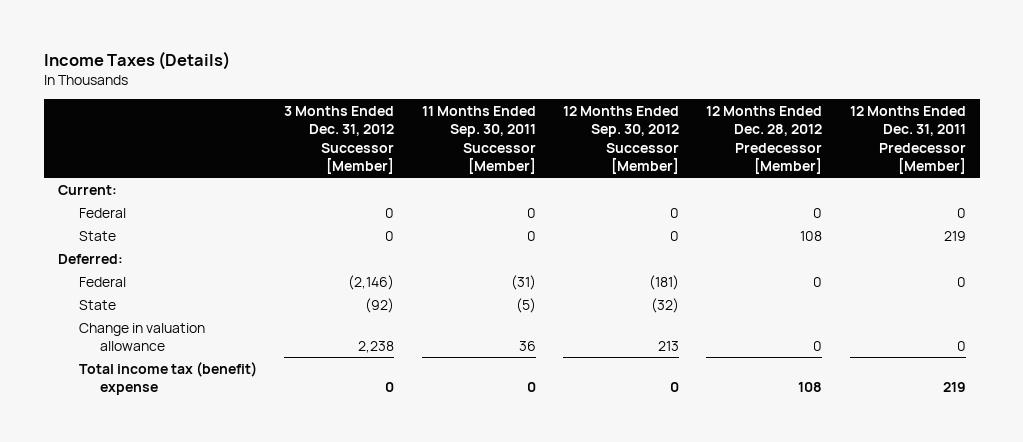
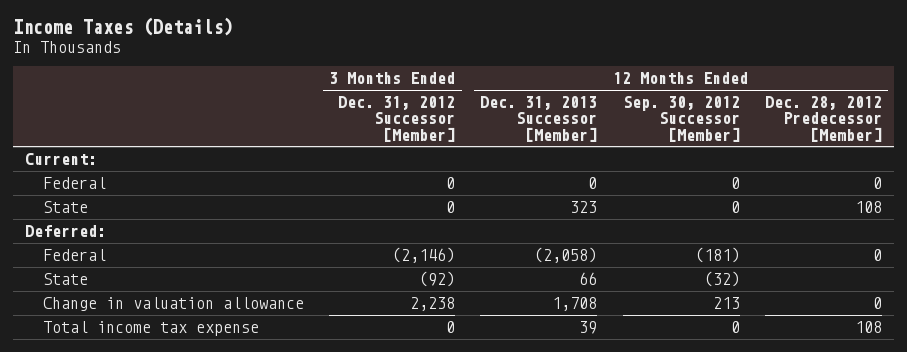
- | 3 Months Ended Dec. 31, 2012 Successor [Member] | 11 Months Ended Sep. 30, 2011 Successor [Member] | 12 Months Ended Sep. 30, 2012 Successor [Member] | 12 Months Ended Dec. 28, 2012 Predecessor [Member] | 12 Months Ended Dec. 31, 2011 Predecessor [Member]
+ | 3 Months Ended Dec. 31, 2012 Successor [Member] | 12 Months Ended Dec. 31, 2013 Successor [Member] | 12 Months Ended Sep. 30, 2012 Successor [Member] | 12 Months Ended Dec. 28, 2012 Predecessor [Member]
- Total income tax (benefit) expense | 0 | 0 | 0 | 108 | 219
+ Total income tax expense | 0 | 39 | 0 | 108

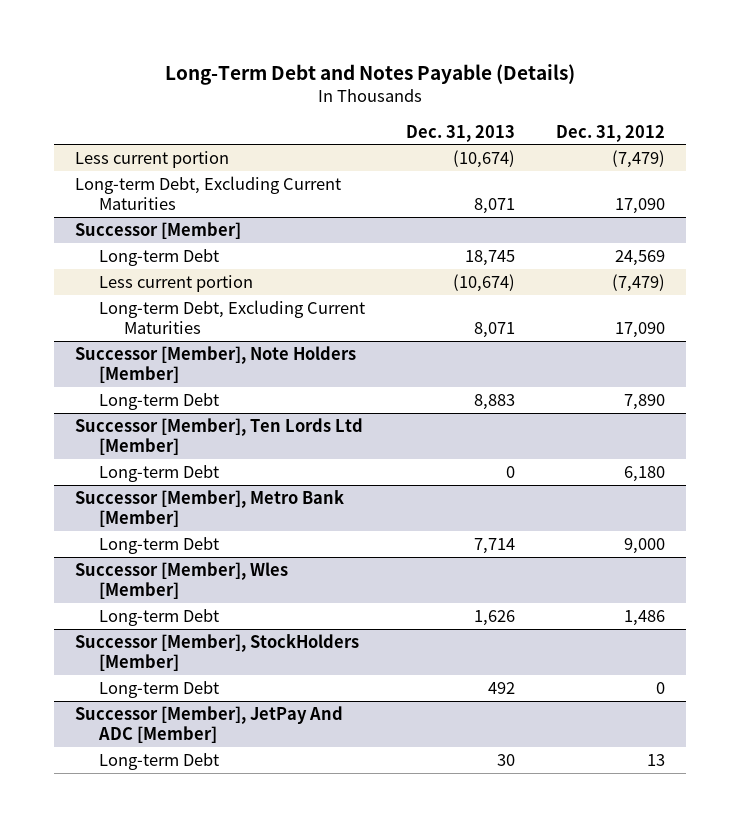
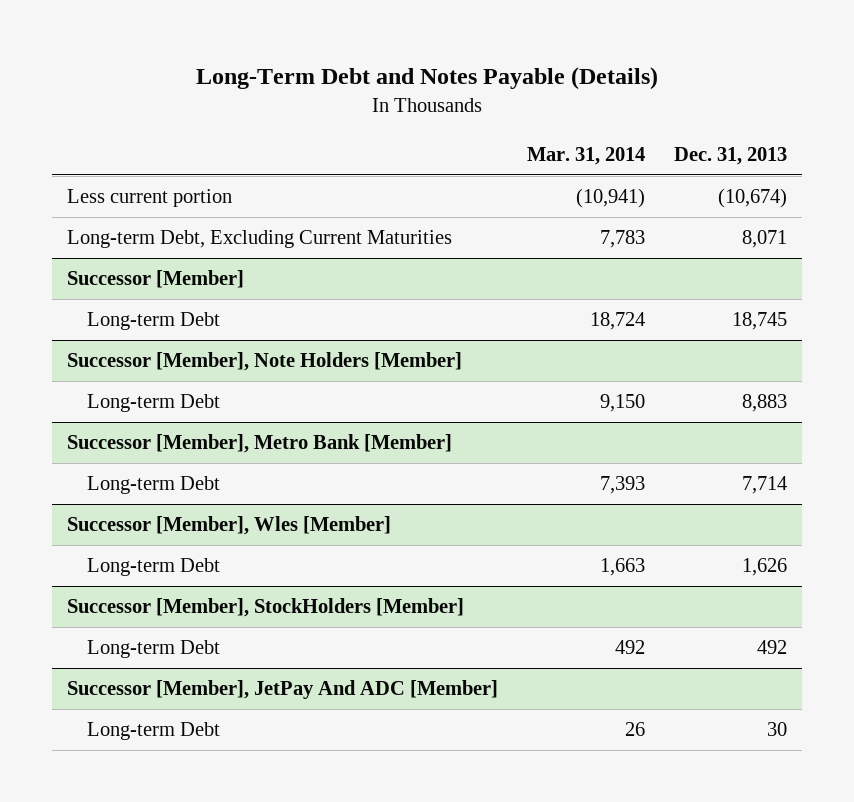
- | Dec. 31, 2013 | Dec. 31, 2012
+ | Mar. 31, 2014 | Dec. 31, 2013
@ Successor [Member]
- Less current portion | (10,674) | (7,479)
- Long-term Debt, Excluding Current Maturities | 8,071 | 17,090
- Successor [Member], Ten Lords Ltd [Member]
- Long-term Debt | 0 | 6,180

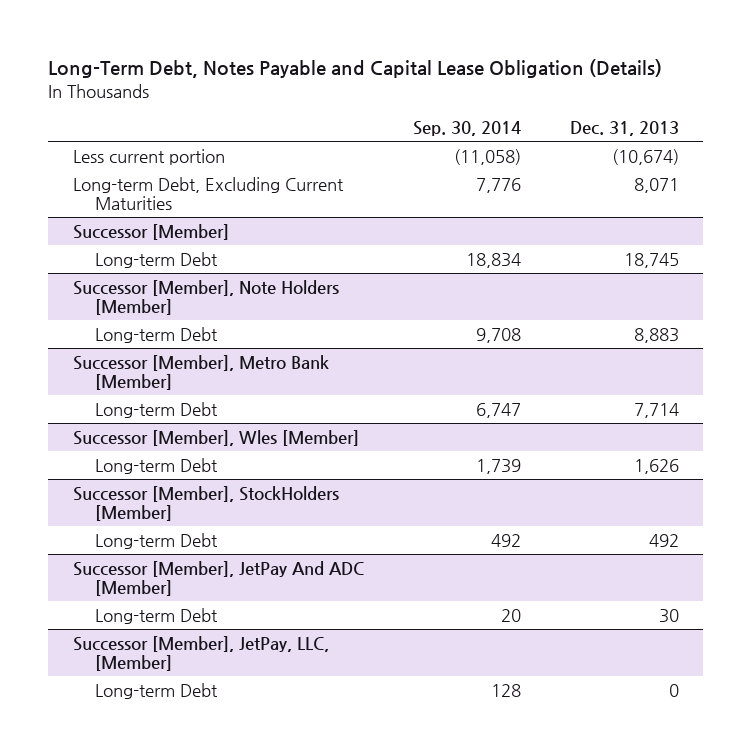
- Long-Term Debt and Notes Payable (Details)
+ Long-Term Debt, Notes Payable and Capital Lease Obligation (Details)
- | Mar. 31, 2014 | Dec. 31, 2013
+ | Sep. 30, 2014 | Dec. 31, 2013
+ Successor [Member], JetPay, LLC, [Member]
+ Long-term Debt | 128 | 0

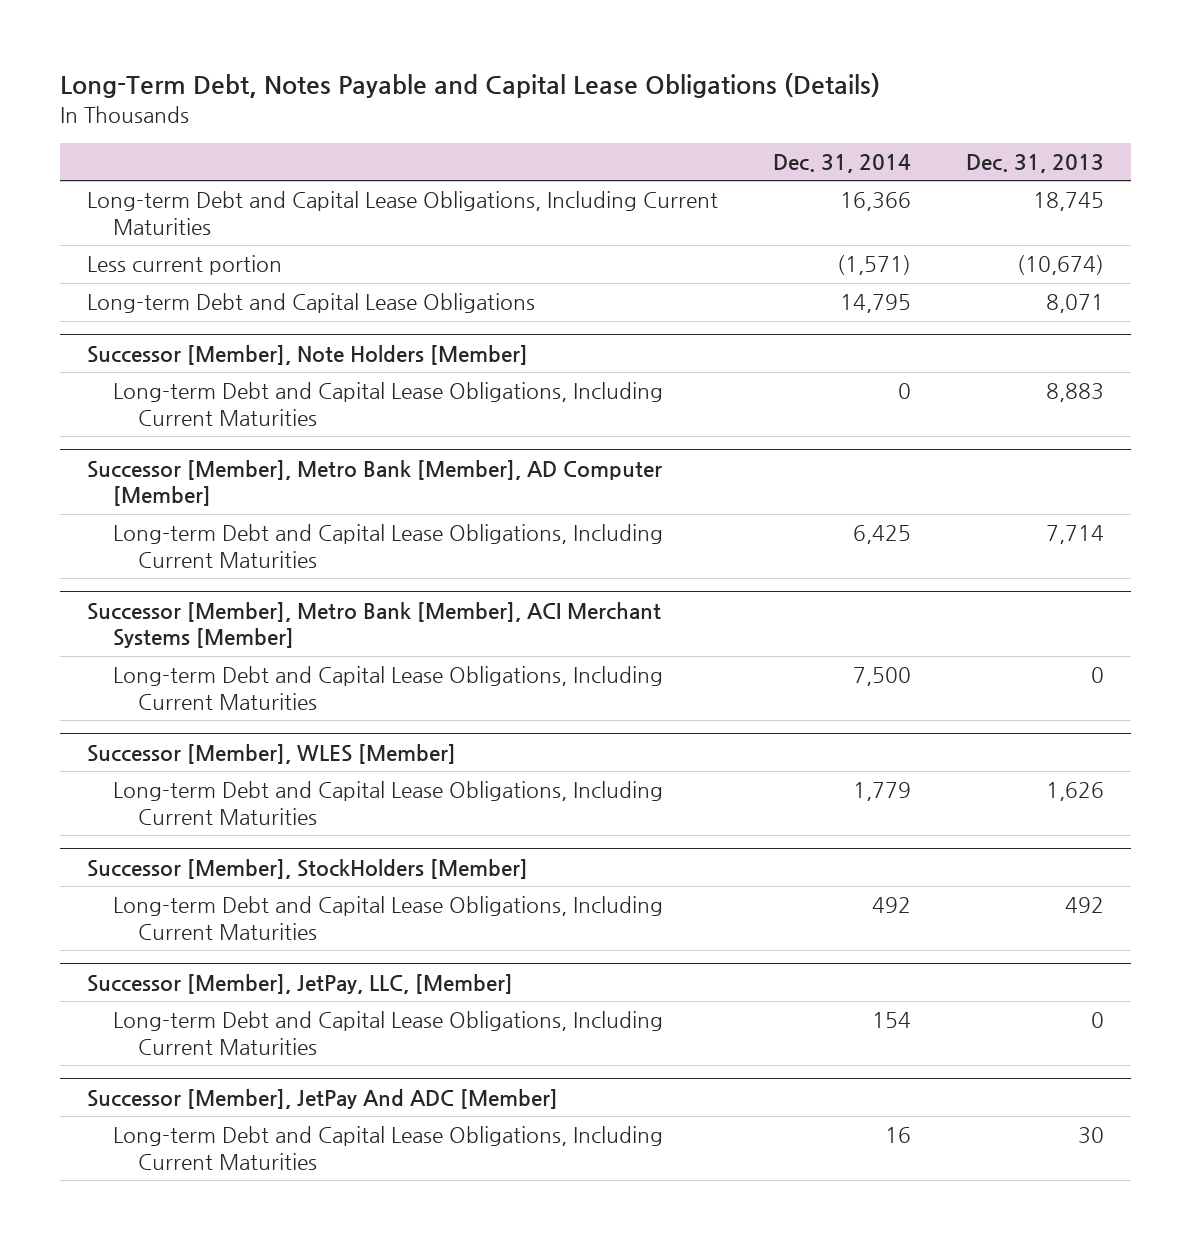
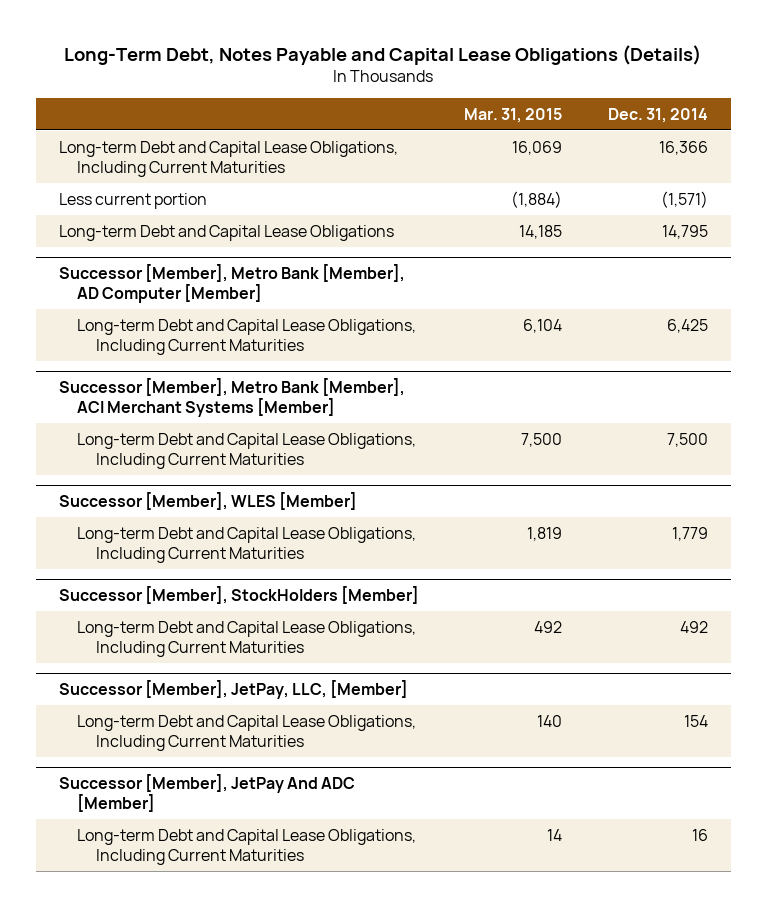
- | Dec. 31, 2014 | Dec. 31, 2013
+ | Mar. 31, 2015 | Dec. 31, 2014
- Successor [Member], Note Holders [Member]
- Long-term Debt and Capital Lease Obligations, Including Current Maturities | 0 | 8,883

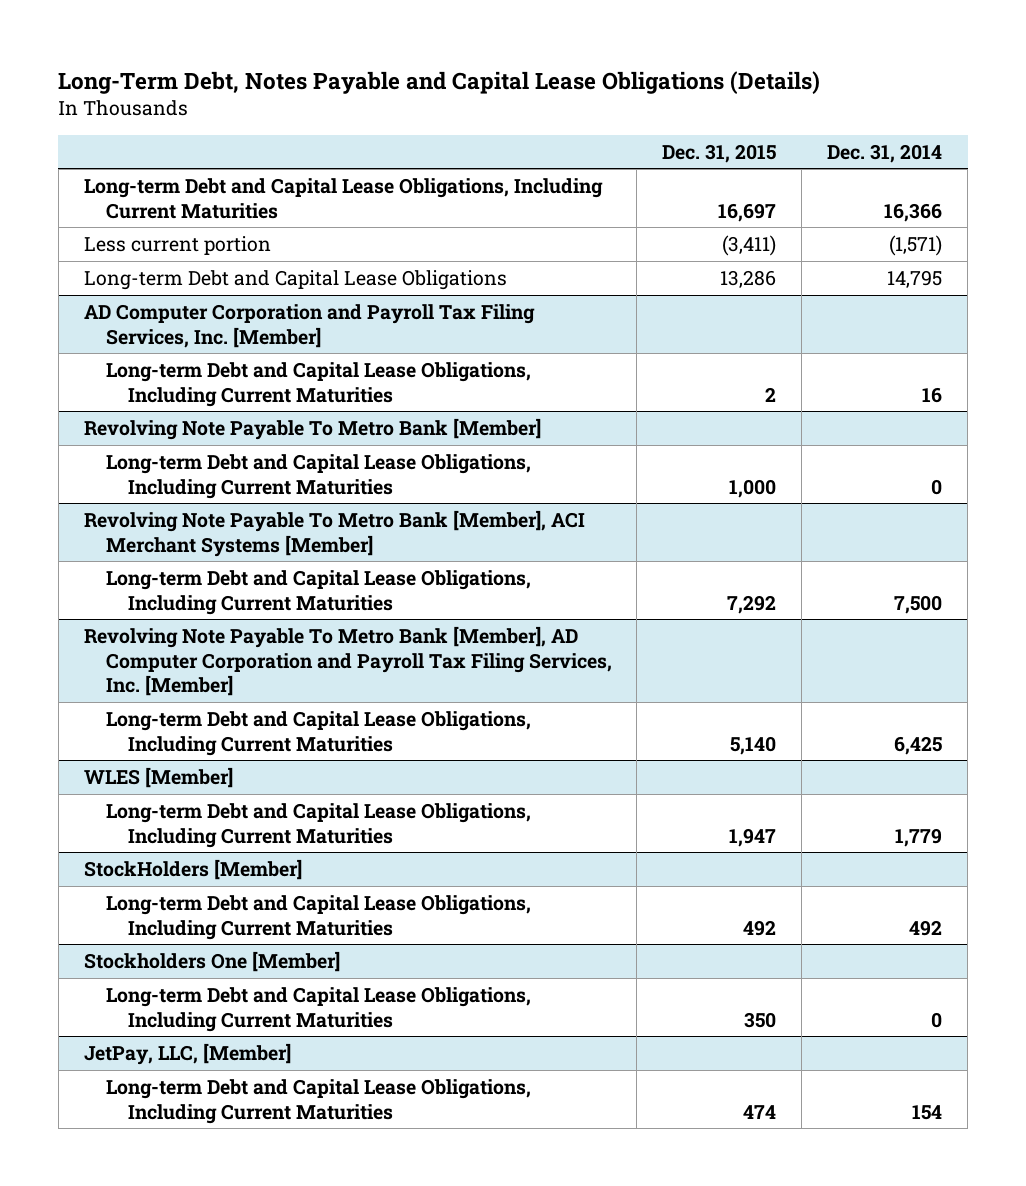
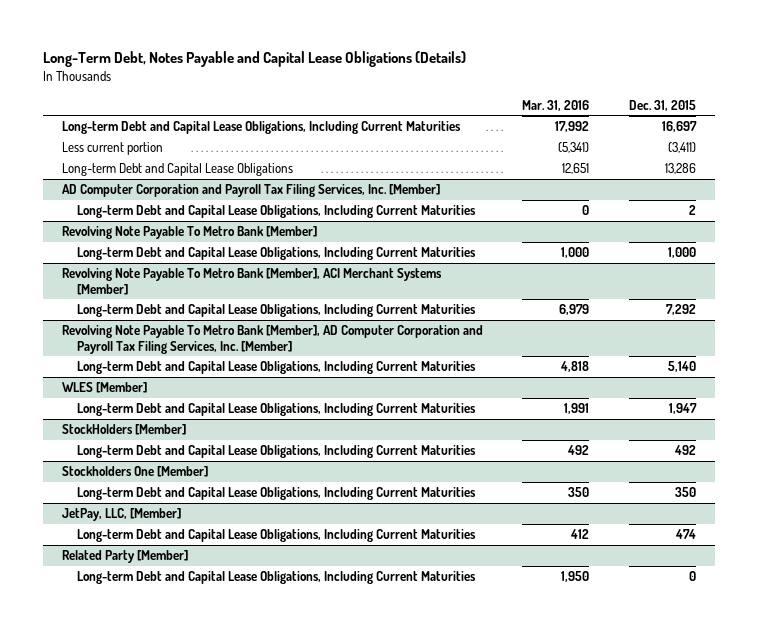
- | Dec. 31, 2015 | Dec. 31, 2014
+ | Mar. 31, 2016 | Dec. 31, 2015
+ Related Party [Member]
+ Long-term Debt and Capital Lease Obligations, Including Current Maturities | 1,950 | 0

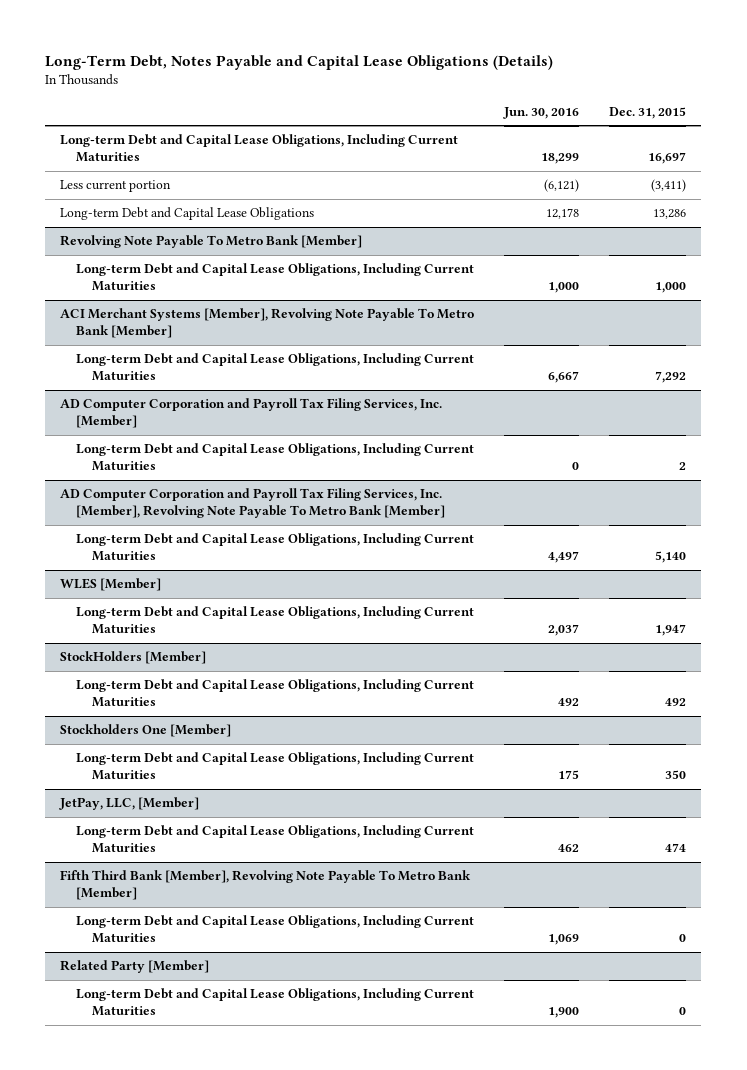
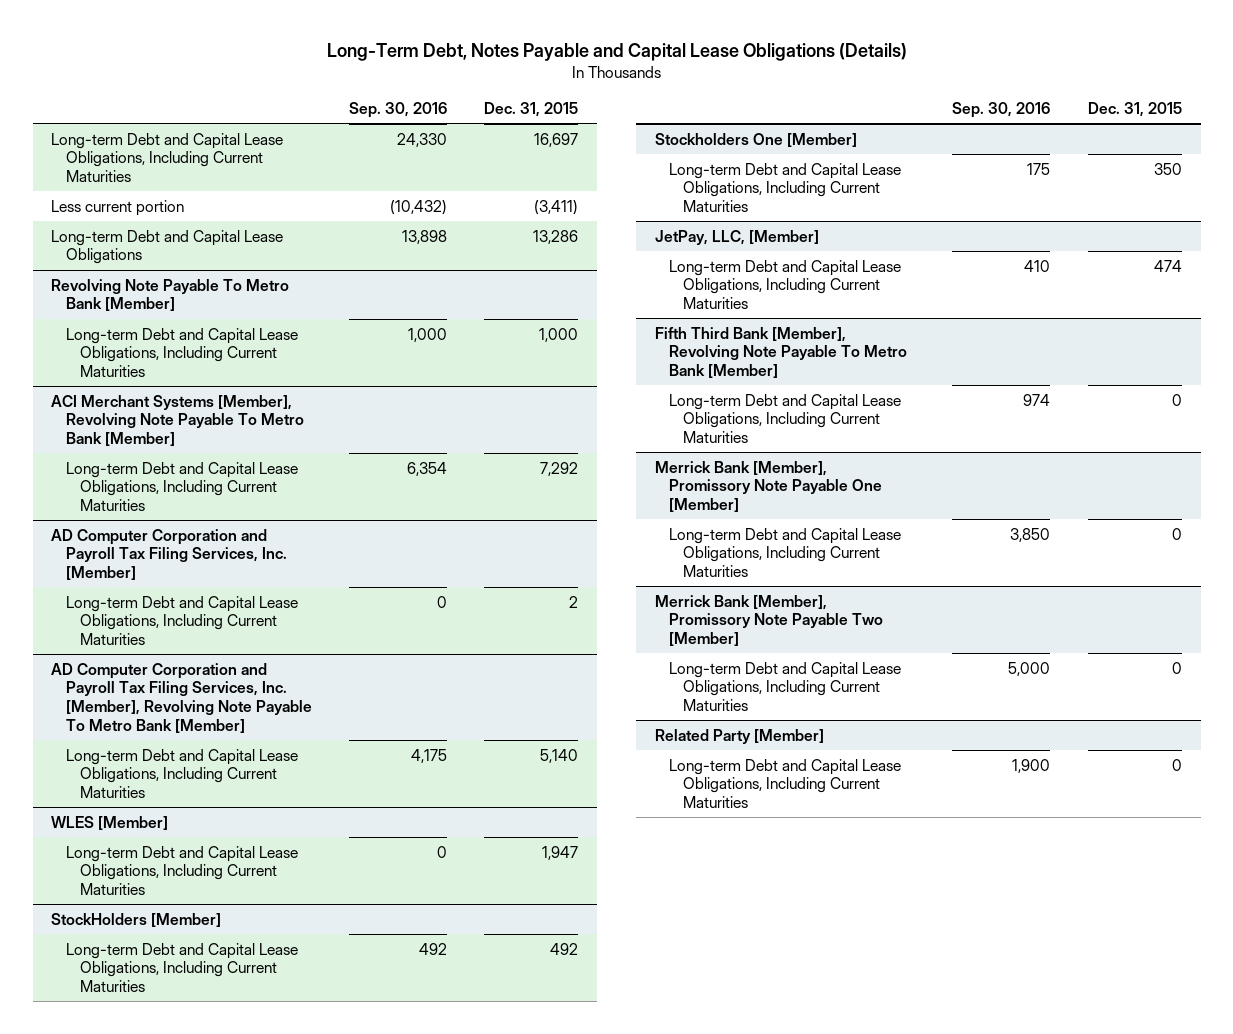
- | Jun. 30, 2016 | Dec. 31, 2015
+ | Sep. 30, 2016 | Dec. 31, 2015
+ Merrick Bank [Member], Promissory Note Payable One [Member]
+ Long-term Debt and Capital Lease Obligations, Including Current Maturities | 3,850 | 0
+ Merrick Bank [Member], Promissory Note Payable Two [Member]
+ Long-term Debt and Capital Lease Obligations, Including Current Maturities | 5,000 | 0

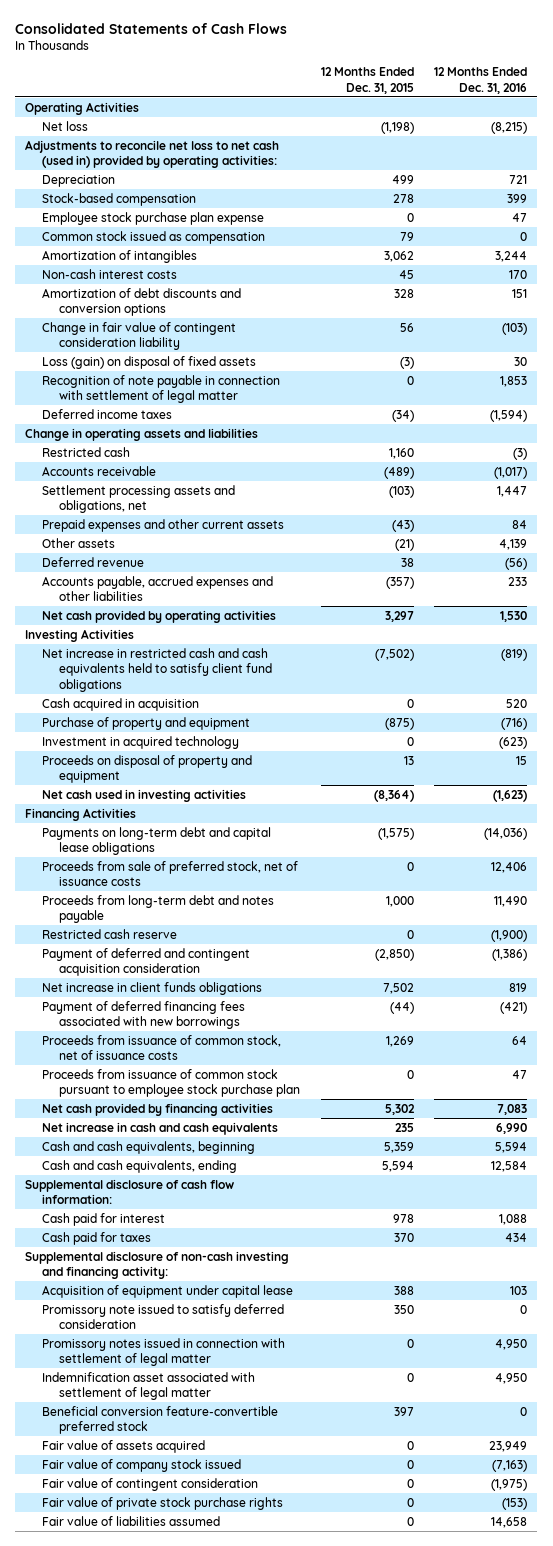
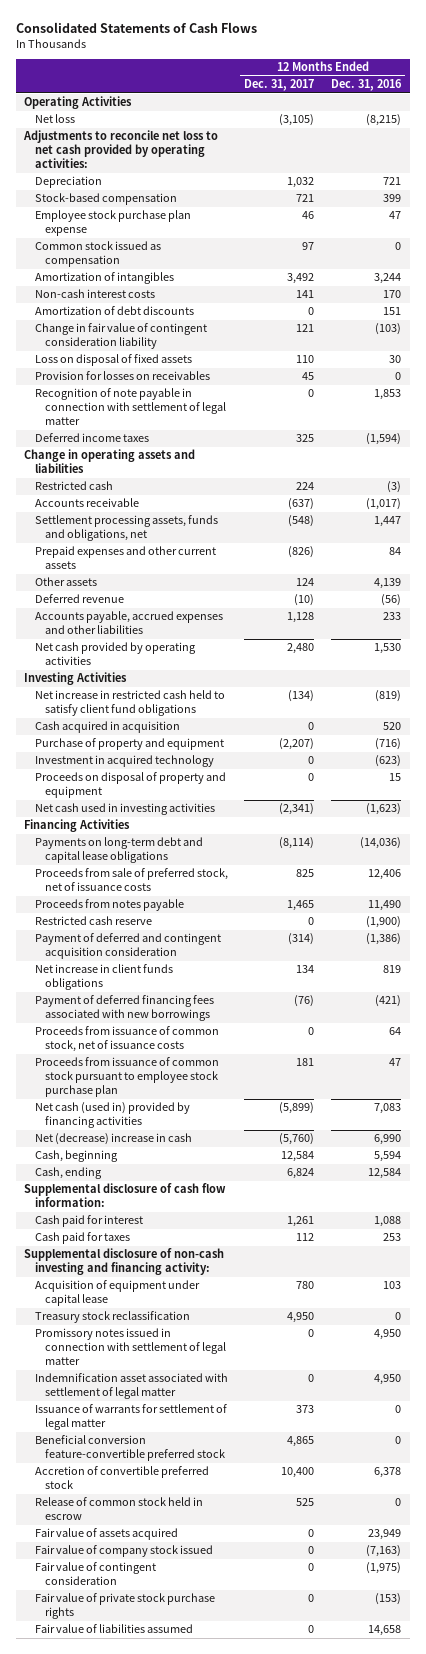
- | 12 Months Ended Dec. 31, 2015 | 12 Months Ended Dec. 31, 2016
+ | 12 Months Ended Dec. 31, 2017 | 12 Months Ended Dec. 31, 2016
- Adjustments to reconcile net loss to net cash (used in) provided by operating activities:
+ Adjustments to reconcile net loss to net cash provided by operating activities:
- Amortization of debt discounts and conversion options | 328 | 151
+ Amortization of debt discounts | 0 | 151
- Loss (gain) on disposal of fixed assets | (3) | 30
+ Loss on disposal of fixed assets | 110 | 30
+ Provision for losses on receivables | 45 | 0
- Settlement processing assets and obligations, net | (103) | 1,447
+ Settlement processing assets, funds and obligations, net | (548) | 1,447
- Net increase in restricted cash and cash equivalents held to satisfy client fund obligations | (7,502) | (819)
+ Net increase in restricted cash held to satisfy client fund obligations | (134) | (819)
- Proceeds from long-term debt and notes payable | 1,000 | 11,490
+ Proceeds from notes payable | 1,465 | 11,490
- Net cash provided by financing activities | 5,302 | 7,083
- Net increase in cash and cash equivalents | 235 | 6,990
- Cash and cash equivalents, beginning | 5,359 | 5,594
- Cash and cash equivalents, ending | 5,594 | 12,584
+ Net cash (used in) provided by financing activities | (5,899) | 7,083
+ Net (decrease) increase in cash | (5,760) | 6,990
+ Cash, beginning | 12,584 | 5,594
+ Cash, ending | 6,824 | 12,584
- Cash paid for taxes | 370 | 434
+ Cash paid for taxes | 112 | 253
- Promissory note issued to satisfy deferred consideration | 350 | 0
+ Treasury stock reclassification | 4,950 | 0
+ Issuance of warrants for settlement of legal matter | 373 | 0
+ Accretion of convertible preferred stock | 10,400 | 6,378
+ Release of common stock held in escrow | 525 | 0

